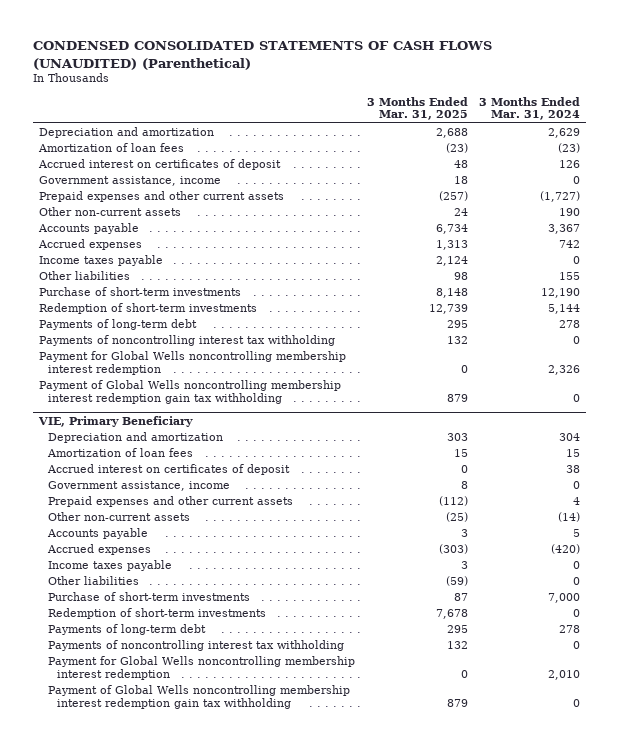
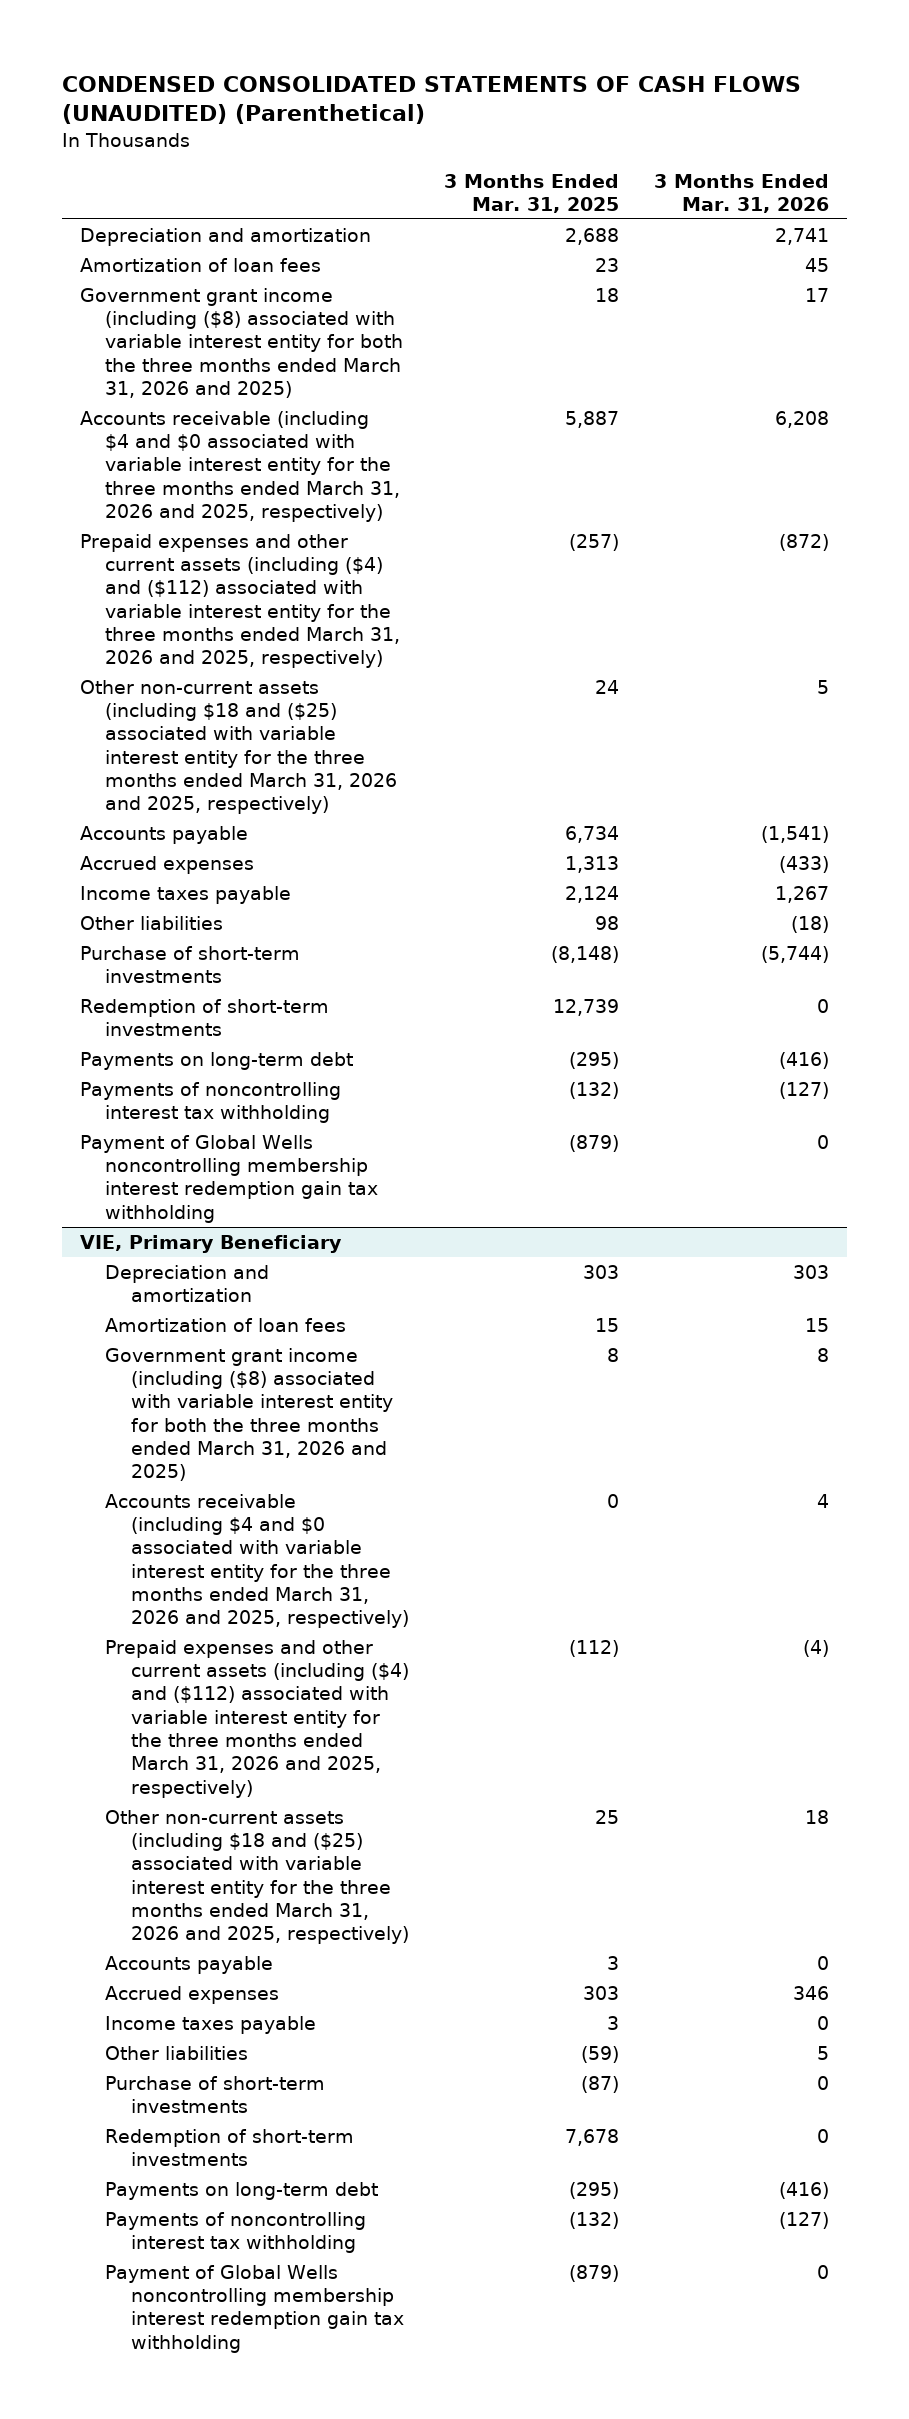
- | 3 Months Ended Mar. 31, 2025 | 3 Months Ended Mar. 31, 2024
+ | 3 Months Ended Mar. 31, 2025 | 3 Months Ended Mar. 31, 2026
- Amortization of loan fees | (23) | (23)
- Accrued interest on certificates of deposit | 48 | 126
- Government assistance, income | 18 | 0
- Prepaid expenses and other current assets | (257) | (1,727)
- Other non-current assets | 24 | 190
+ Amortization of loan fees | 23 | 45
+ Government grant income (including ($8) associated with variable interest entity for both the three months ended March 31, 2026 and 2025) | 18 | 17
+ Accounts receivable (including $4 and $0 associated with variable interest entity for the three months ended March 31, 2026 and 2025, respectively) | 5,887 | 6,208
+ Prepaid expenses and other current assets (including ($4) and ($112) associated with variable interest entity for the three months ended March 31, 2026 and 2025, respectively) | (257) | (872)
+ Other non-current assets (including $18 and ($25) associated with variable interest entity for the three months ended March 31, 2026 and 2025, respectively) | 24 | 5
- Purchase of short-term investments | 8,148 | 12,190
+ Purchase of short-term investments | (8,148) | (5,744)
- Payments of long-term debt | 295 | 278
- Payments of noncontrolling interest tax withholding | 132 | 0
- Payment for Global Wells noncontrolling membership interest redemption | 0 | 2,326
- Payment of Global Wells noncontrolling membership interest redemption gain tax withholding | 879 | 0
+ Payments on long-term debt | (295) | (416)
+ Payments of noncontrolling interest tax withholding | (132) | (127)
+ Payment of Global Wells noncontrolling membership interest redemption gain tax withholding | (879) | 0
@ VIE, Primary Beneficiary
- Accrued interest on certificates of deposit | 0 | 38
- Government assistance, income | 8 | 0
- Prepaid expenses and other current assets | (112) | 4
- Other non-current assets | (25) | (14)
+ Government grant income (including ($8) associated with variable interest entity for both the three months ended March 31, 2026 and 2025) | 8 | 8
+ Accounts receivable (including $4 and $0 associated with variable interest entity for the three months ended March 31, 2026 and 2025, respectively) | 0 | 4
+ Prepaid expenses and other current assets (including ($4) and ($112) associated with variable interest entity for the three months ended March 31, 2026 and 2025, respectively) | (112) | (4)
+ Other non-current assets (including $18 and ($25) associated with variable interest entity for the three months ended March 31, 2026 and 2025, respectively) | 25 | 18
- Accrued expenses | (303) | (420)
+ Accrued expenses | 303 | 346
- Purchase of short-term investments | 87 | 7,000
+ Purchase of short-term investments | (87) | 0
- Payments of long-term debt | 295 | 278
- Payments of noncontrolling interest tax withholding | 132 | 0
- Payment for Global Wells noncontrolling membership interest redemption | 0 | 2,010
- Payment of Global Wells noncontrolling membership interest redemption gain tax withholding | 879 | 0
+ Payments on long-term debt | (295) | (416)
+ Payments of noncontrolling interest tax withholding | (132) | (127)
+ Payment of Global Wells noncontrolling membership interest redemption gain tax withholding | (879) | 0

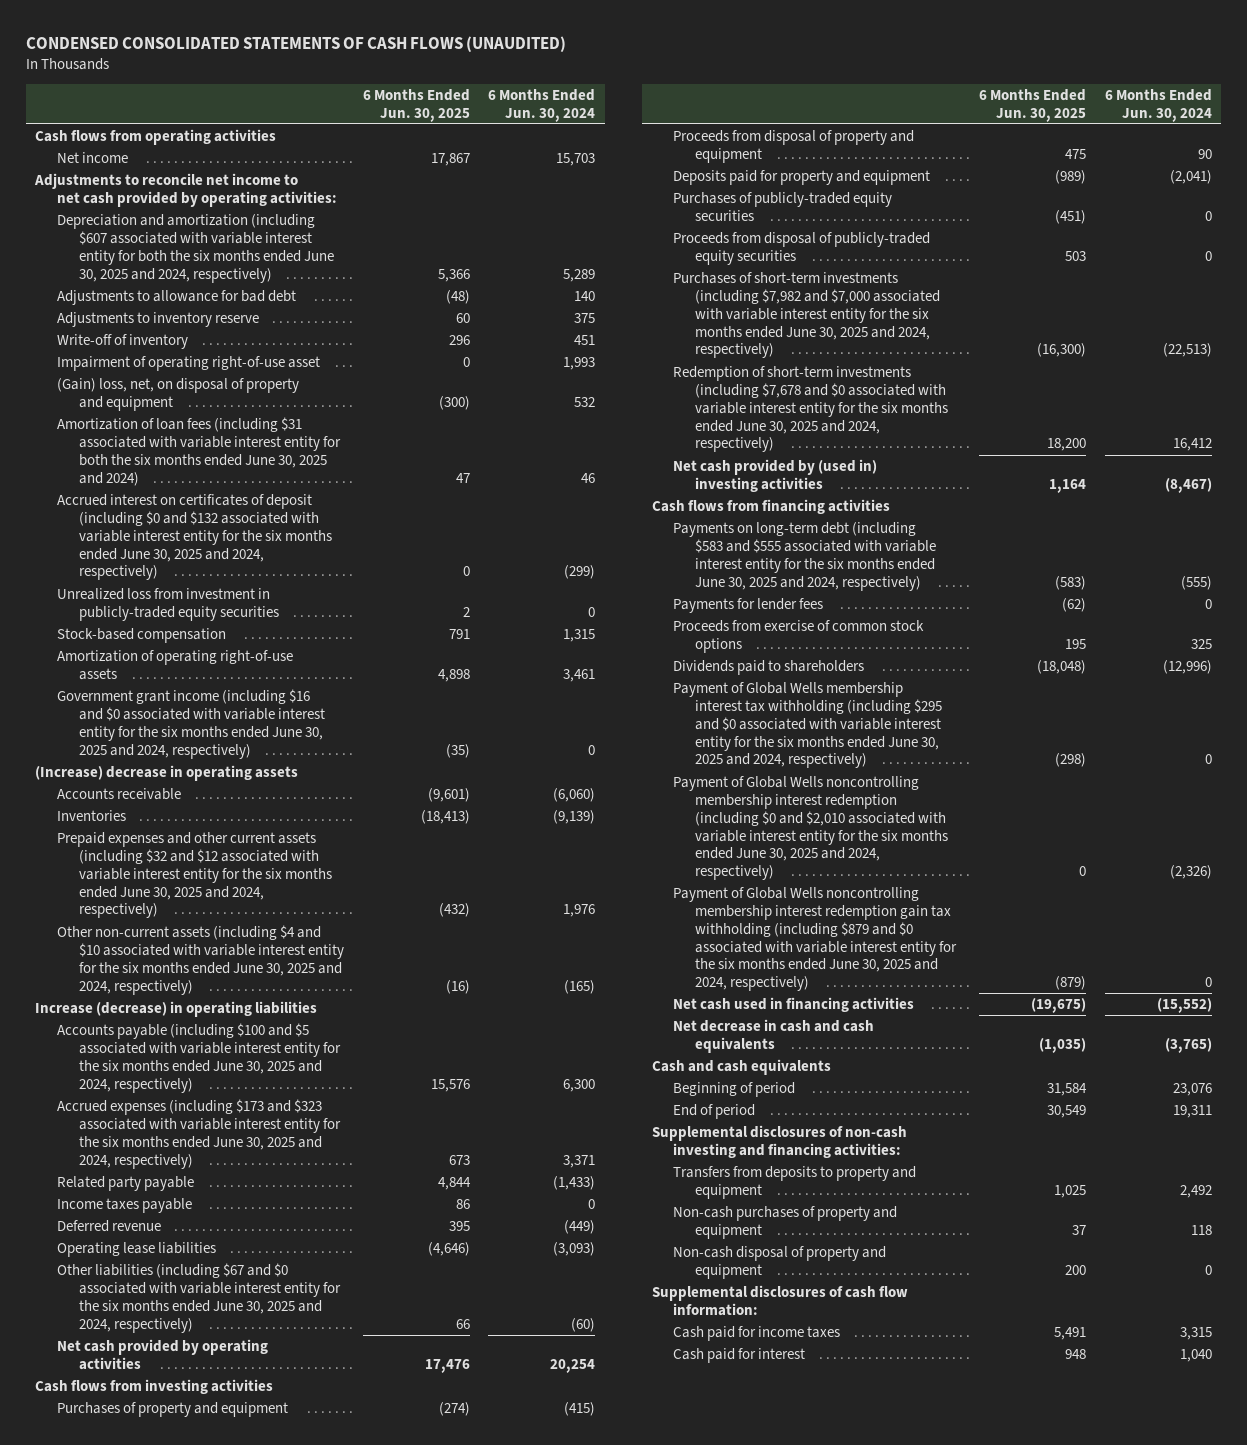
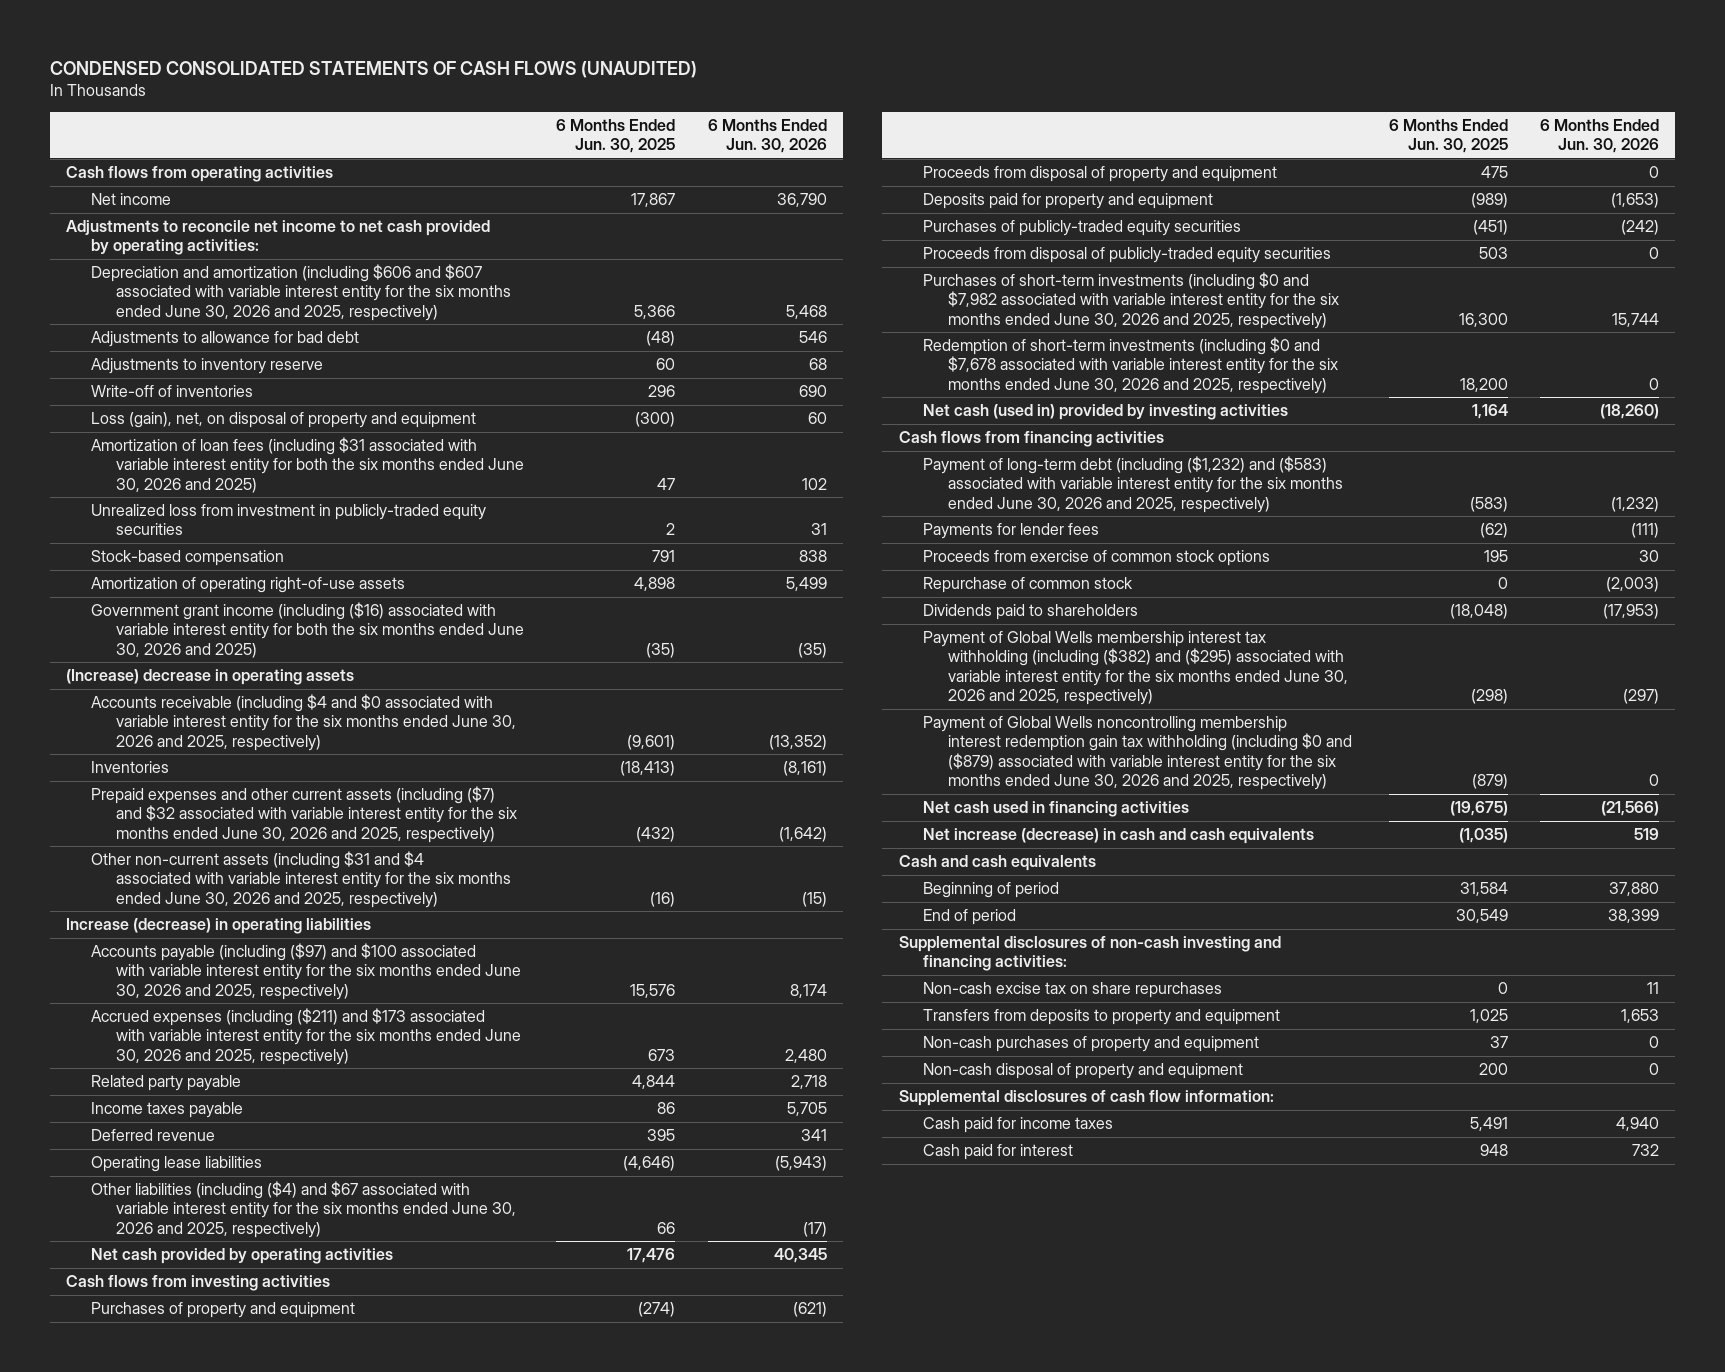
- | 6 Months Ended Jun. 30, 2025 | 6 Months Ended Jun. 30, 2024
+ | 6 Months Ended Jun. 30, 2025 | 6 Months Ended Jun. 30, 2026
- Depreciation and amortization (including $607 associated with variable interest entity for both the six months ended June 30, 2025 and 2024, respectively) | 5,366 | 5,289
+ Depreciation and amortization (including $606 and $607 associated with variable interest entity for the six months ended June 30, 2026 and 2025, respectively) | 5,366 | 5,468
- Write-off of inventory | 296 | 451
- Impairment of operating right-of-use asset | 0 | 1,993
- (Gain) loss, net, on disposal of property and equipment | (300) | 532
- Amortization of loan fees (including $31 associated with variable interest entity for both the six months ended June 30, 2025 and 2024) | 47 | 46
- Accrued interest on certificates of deposit (including $0 and $132 associated with variable interest entity for the six months ended June 30, 2025 and 2024, respectively) | 0 | (299)
+ Write-off of inventories | 296 | 690
+ Loss (gain), net, on disposal of property and equipment | (300) | 60
+ Amortization of loan fees (including $31 associated with variable interest entity for both the six months ended June 30, 2026 and 2025) | 47 | 102
- Government grant income (including $16 and $0 associated with variable interest entity for the six months ended June 30, 2025 and 2024, respectively) | (35) | 0
+ Government grant income (including ($16) associated with variable interest entity for both the six months ended June 30, 2026 and 2025) | (35) | (35)
- Accounts receivable | (9,601) | (6,060)
+ Accounts receivable (including $4 and $0 associated with variable interest entity for the six months ended June 30, 2026 and 2025, respectively) | (9,601) | (13,352)
- Prepaid expenses and other current assets (including $32 and $12 associated with variable interest entity for the six months ended June 30, 2025 and 2024, respectively) | (432) | 1,976
- Other non-current assets (including $4 and $10 associated with variable interest entity for the six months ended June 30, 2025 and 2024, respectively) | (16) | (165)
+ Prepaid expenses and other current assets (including ($7) and $32 associated with variable interest entity for the six months ended June 30, 2026 and 2025, respectively) | (432) | (1,642)
+ Other non-current assets (including $31 and $4 associated with variable interest entity for the six months ended June 30, 2026 and 2025, respectively) | (16) | (15)
- Accounts payable (including $100 and $5 associated with variable interest entity for the six months ended June 30, 2025 and 2024, respectively) | 15,576 | 6,300
- Accrued expenses (including $173 and $323 associated with variable interest entity for the six months ended June 30, 2025 and 2024, respectively) | 673 | 3,371
+ Accounts payable (including ($97) and $100 associated with variable interest entity for the six months ended June 30, 2026 and 2025, respectively) | 15,576 | 8,174
+ Accrued expenses (including ($211) and $173 associated with variable interest entity for the six months ended June 30, 2026 and 2025, respectively) | 673 | 2,480
- Other liabilities (including $67 and $0 associated with variable interest entity for the six months ended June 30, 2025 and 2024, respectively) | 66 | (60)
+ Other liabilities (including ($4) and $67 associated with variable interest entity for the six months ended June 30, 2026 and 2025, respectively) | 66 | (17)
- Purchases of short-term investments (including $7,982 and $7,000 associated with variable interest entity for the six months ended June 30, 2025 and 2024, respectively) | (16,300) | (22,513)
- Redemption of short-term investments (including $7,678 and $0 associated with variable interest entity for the six months ended June 30, 2025 and 2024, respectively) | 18,200 | 16,412
- Net cash provided by (used in) investing activities | 1,164 | (8,467)
+ Purchases of short-term investments (including $0 and $7,982 associated with variable interest entity for the six months ended June 30, 2026 and 2025, respectively) | 16,300 | 15,744
+ Redemption of short-term investments (including $0 and $7,678 associated with variable interest entity for the six months ended June 30, 2026 and 2025, respectively) | 18,200 | 0
+ Net cash (used in) provided by investing activities | 1,164 | (18,260)
- Payments on long-term debt (including $583 and $555 associated with variable interest entity for the six months ended June 30, 2025 and 2024, respectively) | (583) | (555)
+ Payment of long-term debt (including ($1,232) and ($583) associated with variable interest entity for the six months ended June 30, 2026 and 2025, respectively) | (583) | (1,232)
+ Repurchase of common stock | 0 | (2,003)
- Payment of Global Wells membership interest tax withholding (including $295 and $0 associated with variable interest entity for the six months ended June 30, 2025 and 2024, respectively) | (298) | 0
- Payment of Global Wells noncontrolling membership interest redemption (including $0 and $2,010 associated with variable interest entity for the six months ended June 30, 2025 and 2024, respectively) | 0 | (2,326)
- Payment of Global Wells noncontrolling membership interest redemption gain tax withholding (including $879 and $0 associated with variable interest entity for the six months ended June 30, 2025 and 2024, respectively) | (879) | 0
+ Payment of Global Wells membership interest tax withholding (including ($382) and ($295) associated with variable interest entity for the six months ended June 30, 2026 and 2025, respectively) | (298) | (297)
+ Payment of Global Wells noncontrolling membership interest redemption gain tax withholding (including $0 and ($879) associated with variable interest entity for the six months ended June 30, 2026 and 2025, respectively) | (879) | 0
- Net decrease in cash and cash equivalents | (1,035) | (3,765)
+ Net increase (decrease) in cash and cash equivalents | (1,035) | 519
+ Non-cash excise tax on share repurchases | 0 | 11

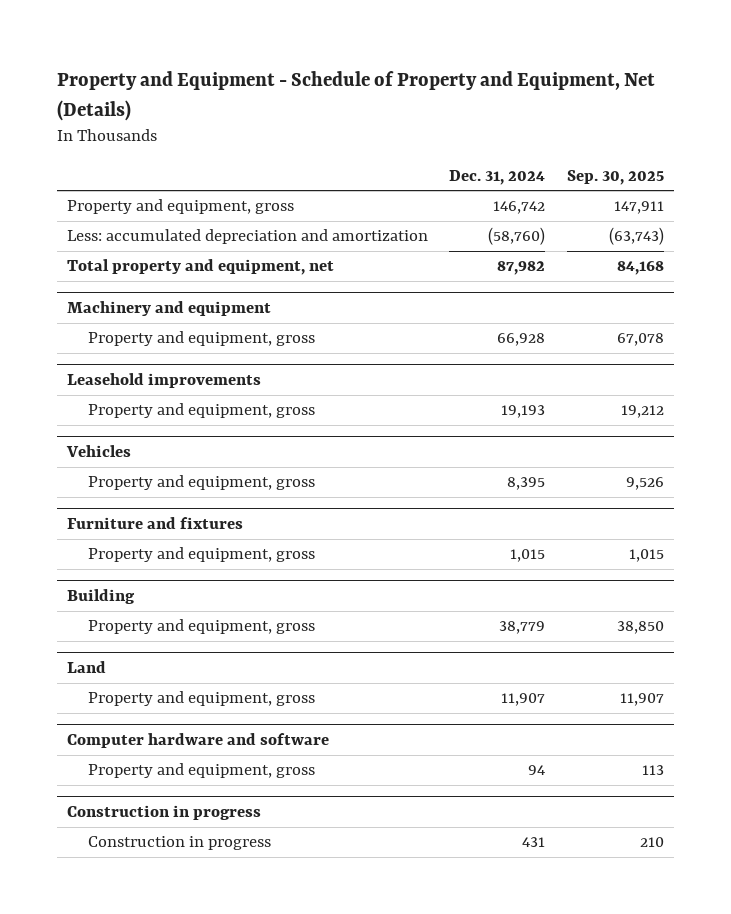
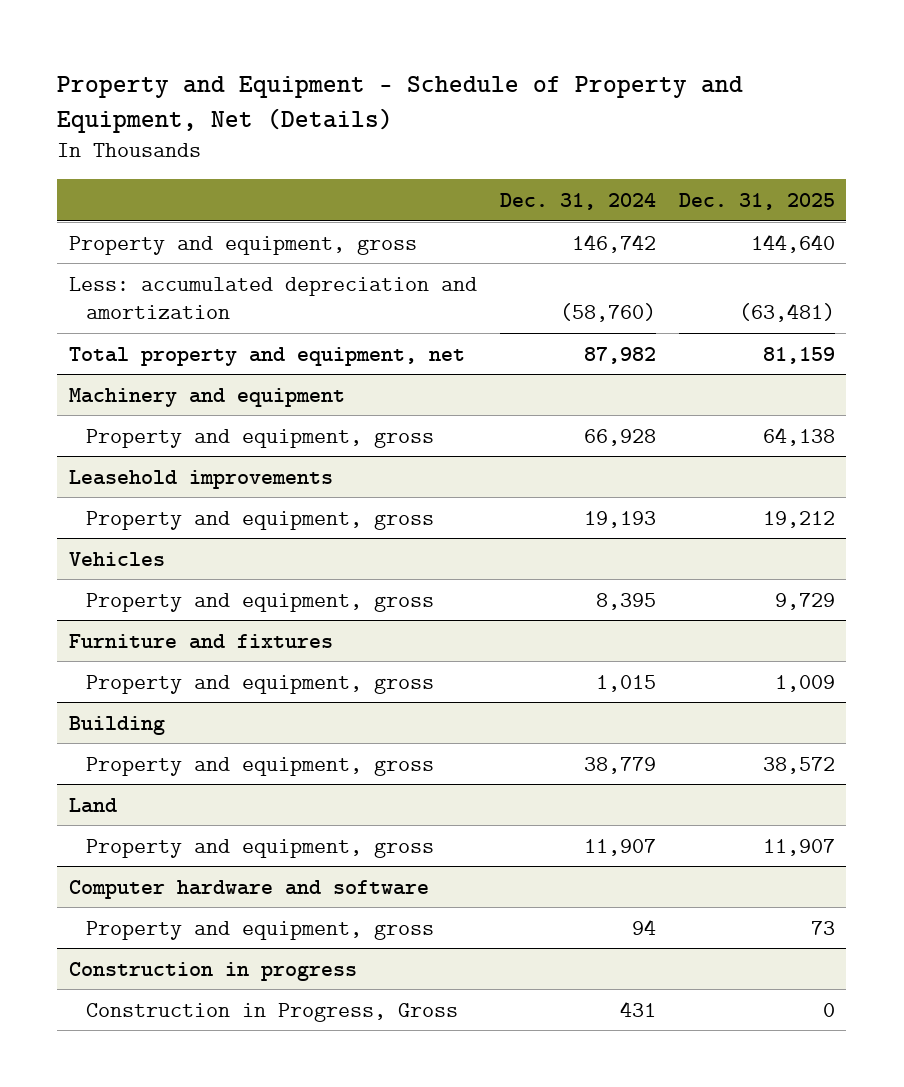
- | Dec. 31, 2024 | Sep. 30, 2025
+ | Dec. 31, 2024 | Dec. 31, 2025
@ Construction in progress
- Construction in progress | 431 | 210
+ Construction in Progress, Gross | 431 | 0

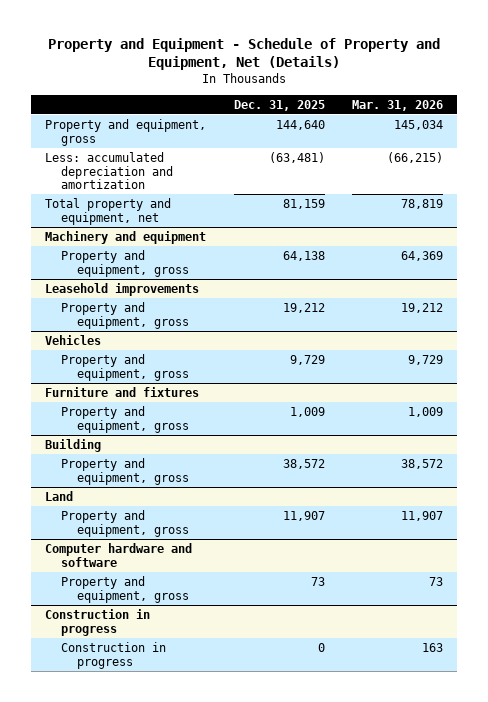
- | Dec. 31, 2024 | Dec. 31, 2025
+ | Dec. 31, 2025 | Mar. 31, 2026
@ Construction in progress
- Construction in Progress, Gross | 431 | 0
+ Construction in progress | 0 | 163

